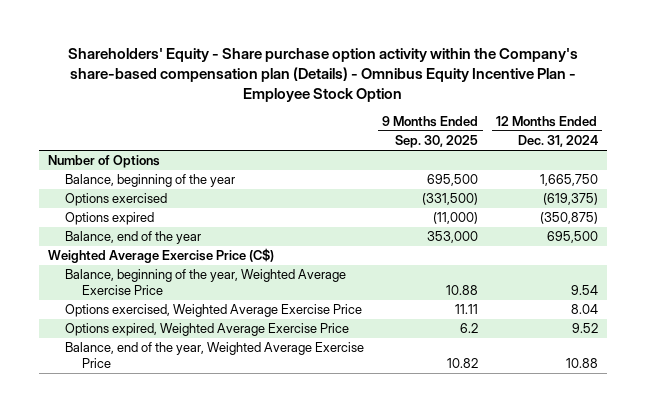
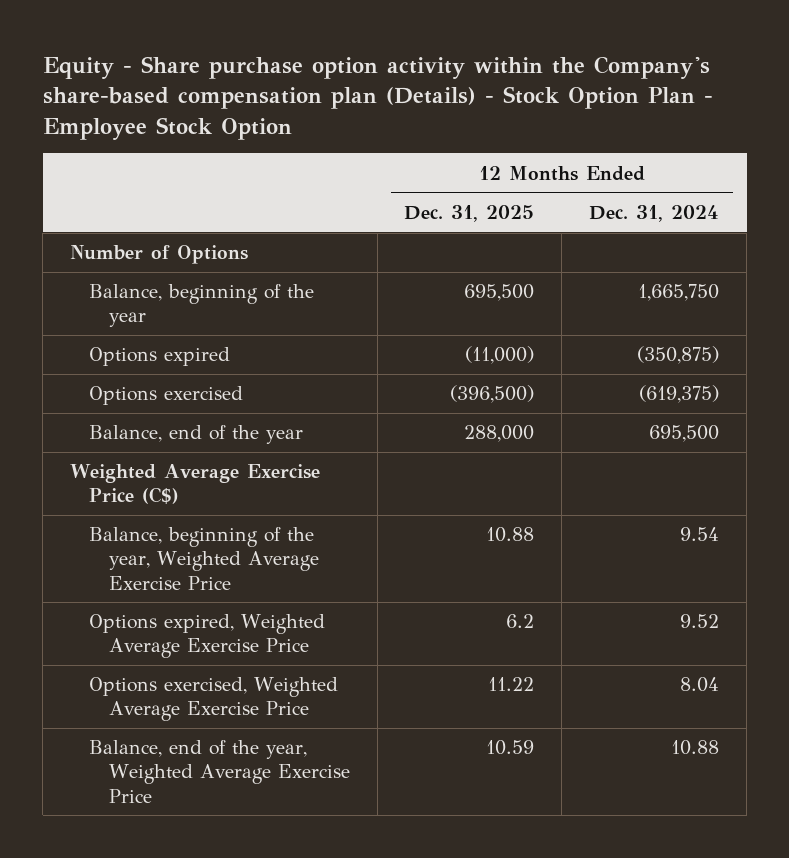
- Shareholders' Equity - Share purchase option activity within the Company's share-based compensation plan (Details) - Omnibus Equity Incentive Plan - Employee Stock Option
+ Equity - Share purchase option activity within the Company's share-based compensation plan (Details) - Stock Option Plan - Employee Stock Option
- | 9 Months Ended Sep. 30, 2025 | 12 Months Ended Dec. 31, 2024
+ | 12 Months Ended Dec. 31, 2025 | 12 Months Ended Dec. 31, 2024
moved down: Options exercised | (396,500) | (619,375)
moved down: Options exercised, Weighted Average Exercise Price | 11.22 | 8.04

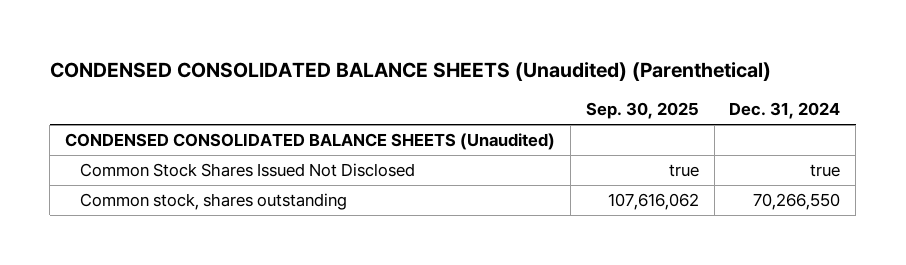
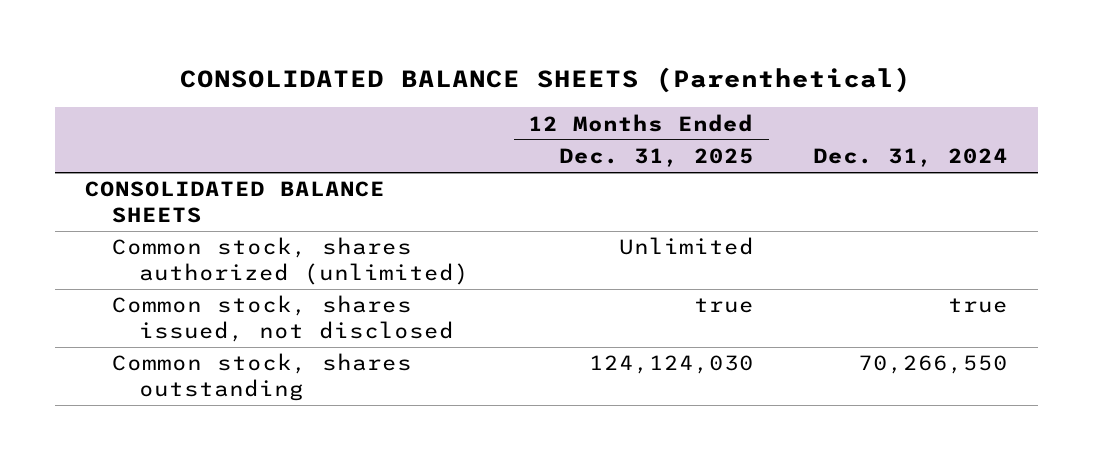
- CONDENSED CONSOLIDATED BALANCE SHEETS (Unaudited) (Parenthetical)
+ CONSOLIDATED BALANCE SHEETS (Parenthetical)
- | Sep. 30, 2025 | Dec. 31, 2024
+ | 12 Months Ended Dec. 31, 2025 | Dec. 31, 2024
- CONDENSED CONSOLIDATED BALANCE SHEETS (Unaudited)
- Common Stock Shares Issued Not Disclosed | true | true
+ CONSOLIDATED BALANCE SHEETS
+ Common stock, shares authorized (unlimited) | Unlimited |
+ Common stock, shares issued, not disclosed | true | true

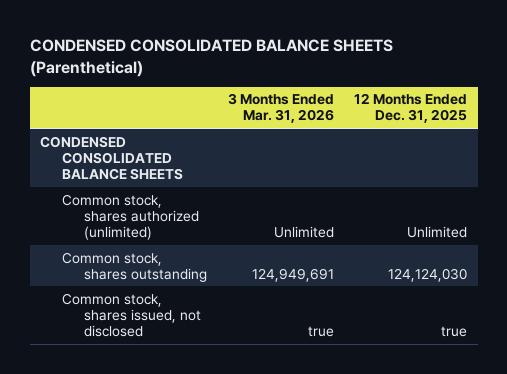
- CONSOLIDATED BALANCE SHEETS (Parenthetical)
+ CONDENSED CONSOLIDATED BALANCE SHEETS (Parenthetical)
- | 12 Months Ended Dec. 31, 2025 | Dec. 31, 2024
+ | 3 Months Ended Mar. 31, 2026 | 12 Months Ended Dec. 31, 2025
- CONSOLIDATED BALANCE SHEETS
+ CONDENSED CONSOLIDATED BALANCE SHEETS
moved down: Common stock, shares issued, not disclosed | true | true

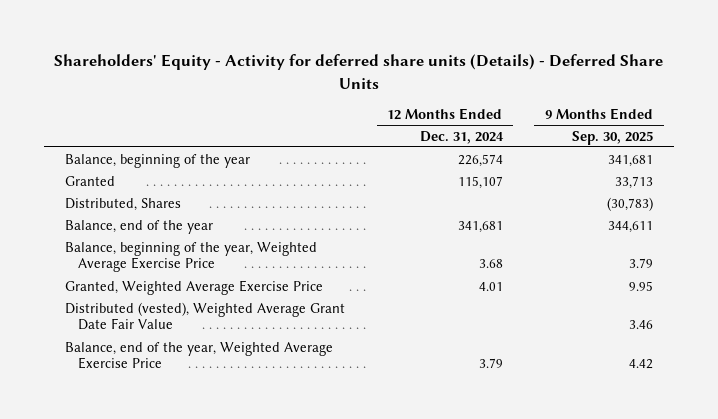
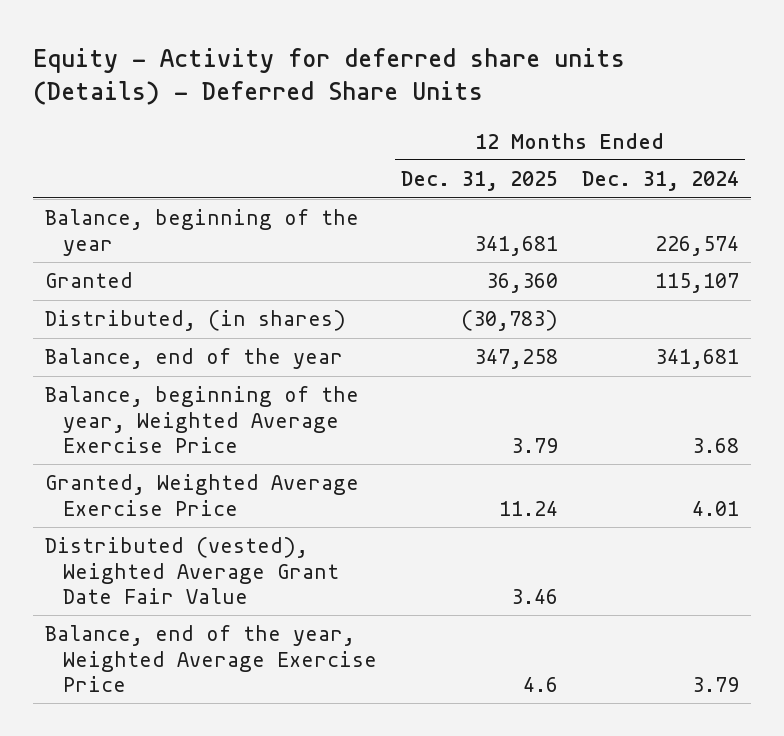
- Shareholders' Equity - Activity for deferred share units (Details) - Deferred Share Units
+ Equity - Activity for deferred share units (Details) - Deferred Share Units
- | 12 Months Ended Dec. 31, 2024 | 9 Months Ended Sep. 30, 2025
+ | 12 Months Ended Dec. 31, 2025 | 12 Months Ended Dec. 31, 2024
- Distributed, Shares | | (30,783)
+ Distributed, (in shares) | (30,783) |

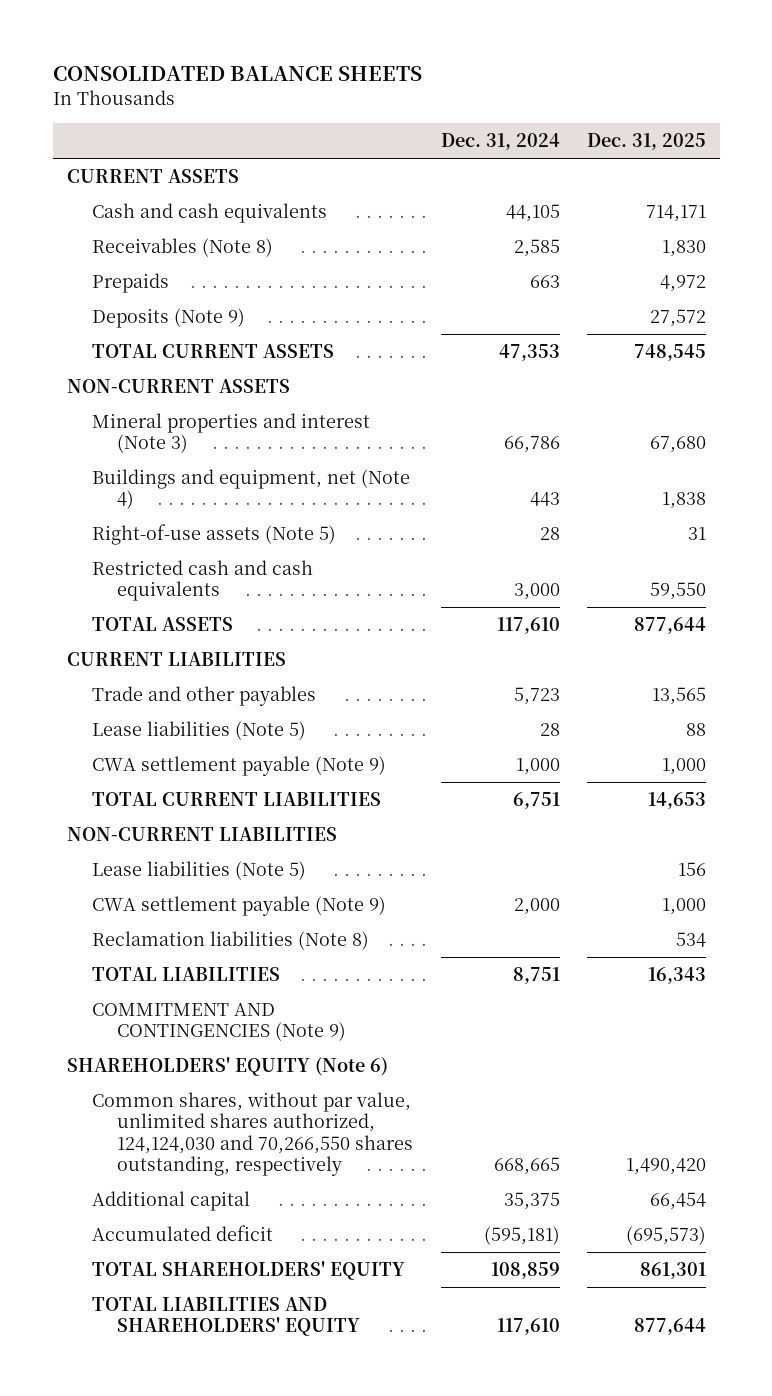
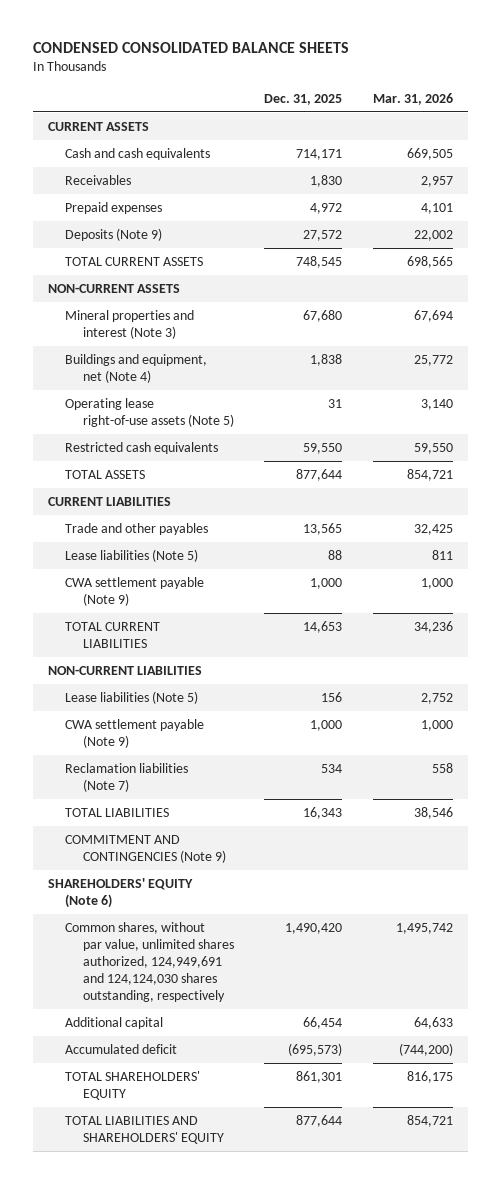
- CONSOLIDATED BALANCE SHEETS
+ CONDENSED CONSOLIDATED BALANCE SHEETS
- | Dec. 31, 2024 | Dec. 31, 2025
+ | Dec. 31, 2025 | Mar. 31, 2026
- Receivables (Note 8) | 2,585 | 1,830
- Prepaids | 663 | 4,972
+ Receivables | 1,830 | 2,957
+ Prepaid expenses | 4,972 | 4,101
- Right-of-use assets (Note 5) | 28 | 31
- Restricted cash and cash equivalents | 3,000 | 59,550
+ Operating lease right-of-use assets (Note 5) | 31 | 3,140
+ Restricted cash equivalents | 59,550 | 59,550
- Reclamation liabilities (Note 8) | | 534
+ Reclamation liabilities (Note 7) | 534 | 558
- Common shares, without par value, unlimited shares authorized, 124,124,030 and 70,266,550 shares outstanding, respectively | 668,665 | 1,490,420
+ Common shares, without par value, unlimited shares authorized, 124,949,691 and 124,124,030 shares outstanding, respectively | 1,490,420 | 1,495,742

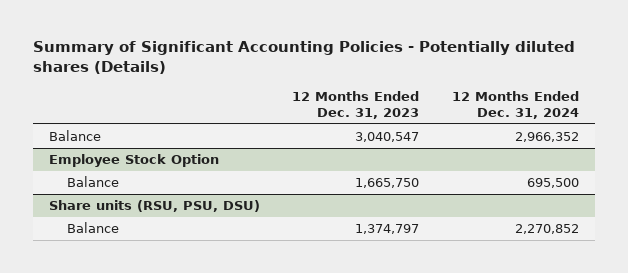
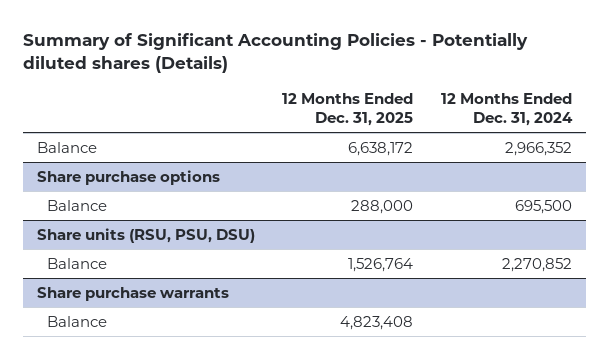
- | 12 Months Ended Dec. 31, 2023 | 12 Months Ended Dec. 31, 2024
+ | 12 Months Ended Dec. 31, 2025 | 12 Months Ended Dec. 31, 2024
- Employee Stock Option
+ Share purchase options
+ Share purchase warrants
+ Balance | 4,823,408 |

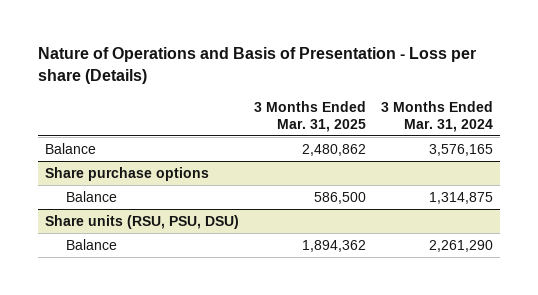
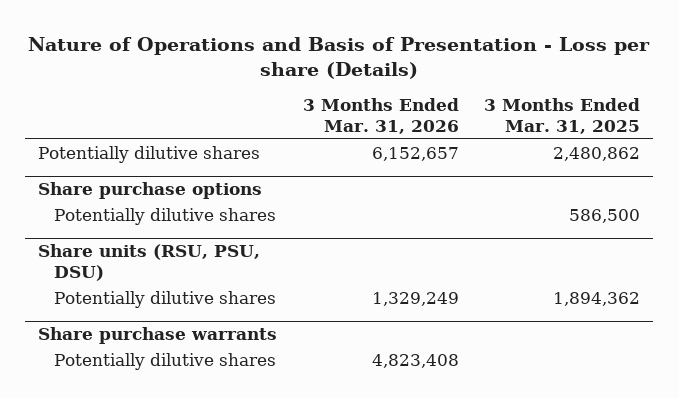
- | 3 Months Ended Mar. 31, 2025 | 3 Months Ended Mar. 31, 2024
+ | 3 Months Ended Mar. 31, 2026 | 3 Months Ended Mar. 31, 2025
- Balance | 2,480,862 | 3,576,165
+ Potentially dilutive shares | 6,152,657 | 2,480,862
@ Share purchase options
- Balance | 586,500 | 1,314,875
+ Potentially dilutive shares | | 586,500
@ Share units (RSU, PSU, DSU)
- Balance | 1,894,362 | 2,261,290
+ Potentially dilutive shares | 1,329,249 | 1,894,362
+ Share purchase warrants
+ Potentially dilutive shares | 4,823,408 |

